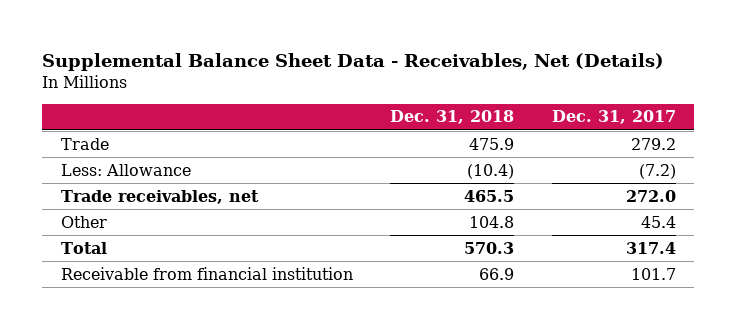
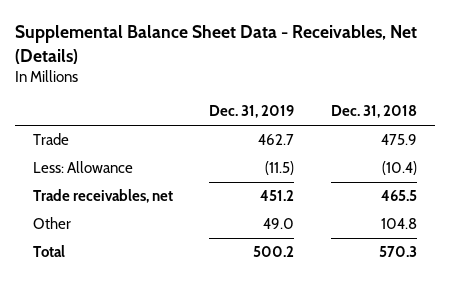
- | Dec. 31, 2018 | Dec. 31, 2017
+ | Dec. 31, 2019 | Dec. 31, 2018
- Receivable from financial institution | 66.9 | 101.7

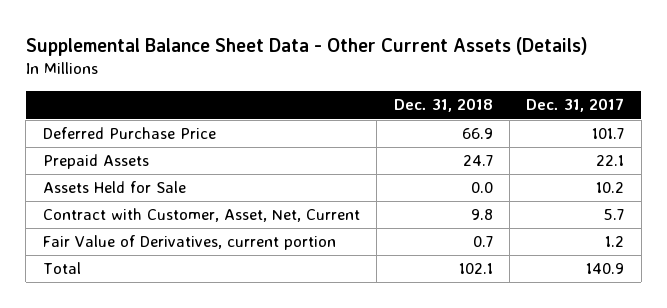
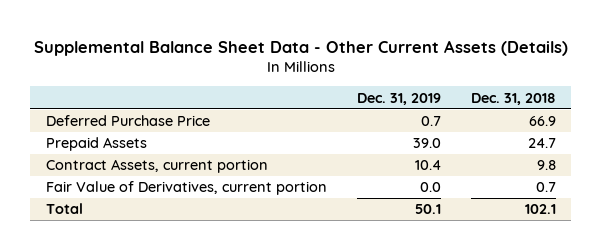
- | Dec. 31, 2018 | Dec. 31, 2017
+ | Dec. 31, 2019 | Dec. 31, 2018
- Assets Held for Sale | 0.0 | 10.2
- Contract with Customer, Asset, Net, Current | 9.8 | 5.7
+ Contract Assets, current portion | 10.4 | 9.8

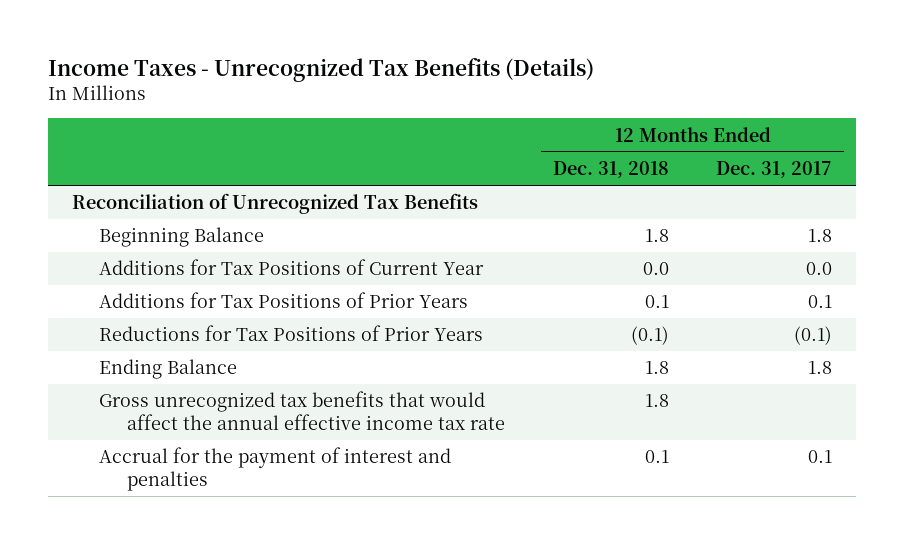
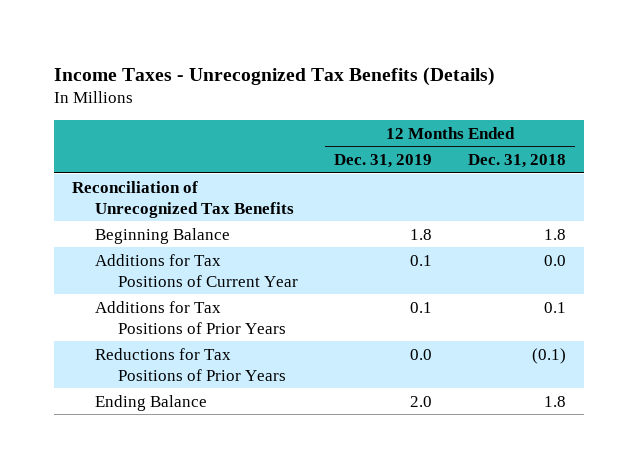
- | 12 Months Ended Dec. 31, 2018 | 12 Months Ended Dec. 31, 2017
+ | 12 Months Ended Dec. 31, 2019 | 12 Months Ended Dec. 31, 2018
- Gross unrecognized tax benefits that would affect the annual effective income tax rate | 1.8 |
- Accrual for the payment of interest and penalties | 0.1 | 0.1

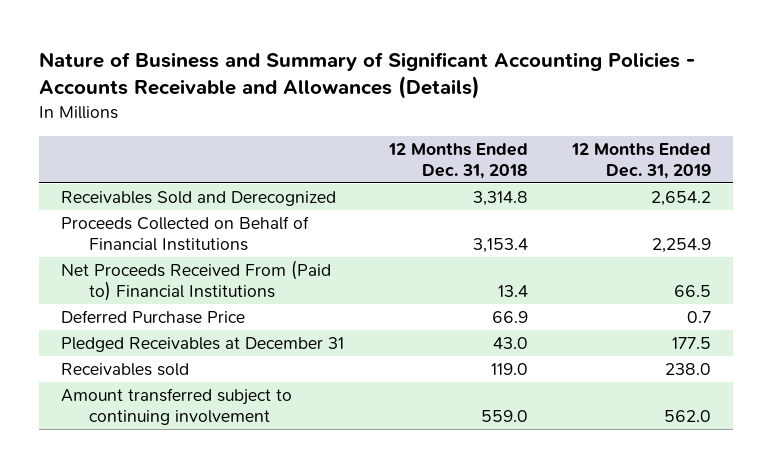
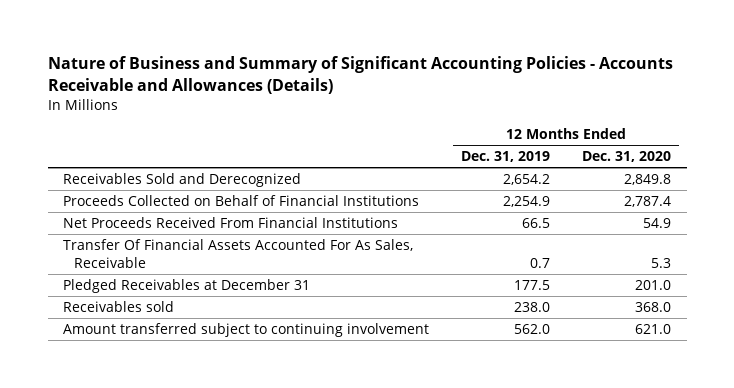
- | 12 Months Ended Dec. 31, 2018 | 12 Months Ended Dec. 31, 2019
+ | 12 Months Ended Dec. 31, 2019 | 12 Months Ended Dec. 31, 2020
- Net Proceeds Received From (Paid to) Financial Institutions | 13.4 | 66.5
- Deferred Purchase Price | 66.9 | 0.7
+ Net Proceeds Received From Financial Institutions | 66.5 | 54.9
+ Transfer Of Financial Assets Accounted For As Sales, Receivable | 0.7 | 5.3

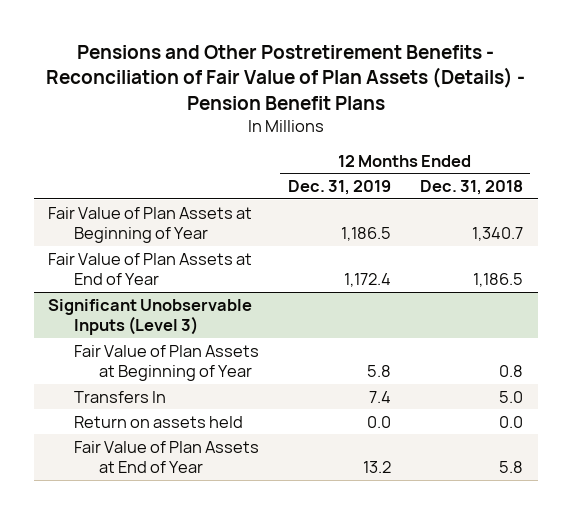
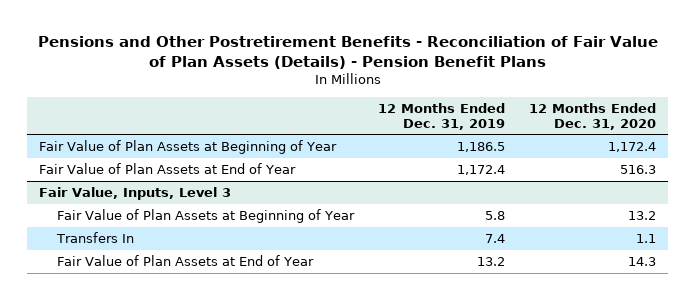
- | 12 Months Ended Dec. 31, 2019 | 12 Months Ended Dec. 31, 2018
+ | 12 Months Ended Dec. 31, 2019 | 12 Months Ended Dec. 31, 2020
- Significant Unobservable Inputs (Level 3)
+ Fair Value, Inputs, Level 3
- Return on assets held | 0.0 | 0.0

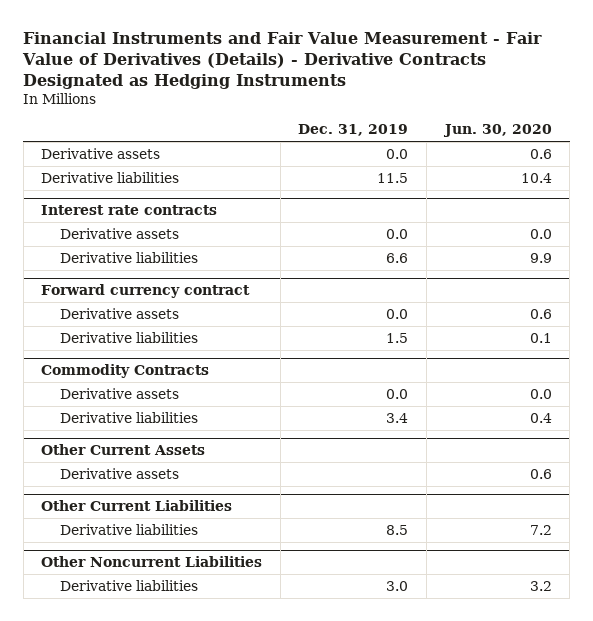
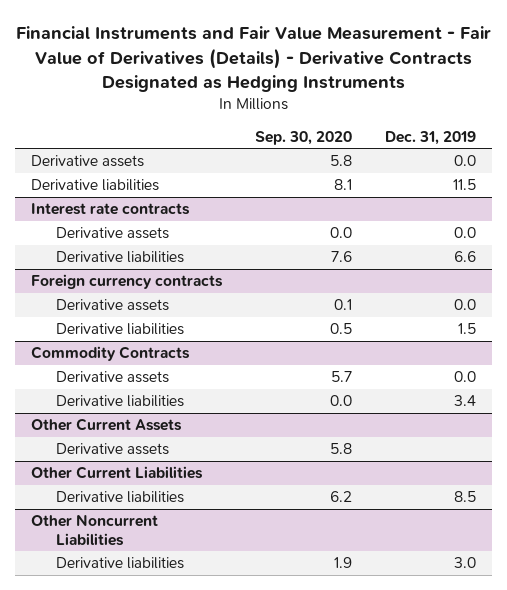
- | Dec. 31, 2019 | Jun. 30, 2020
+ | Sep. 30, 2020 | Dec. 31, 2019
- Forward currency contract
+ Foreign currency contracts

